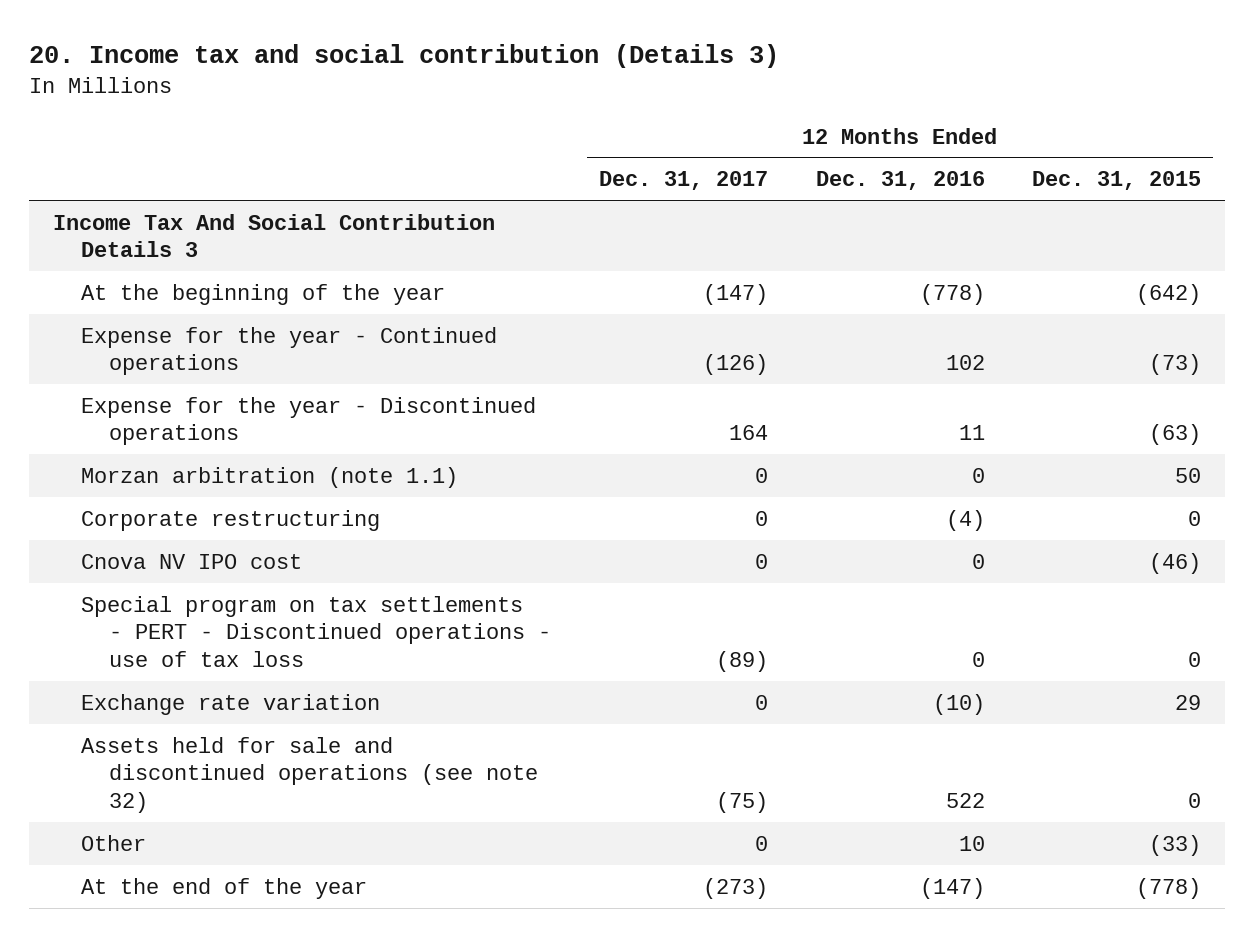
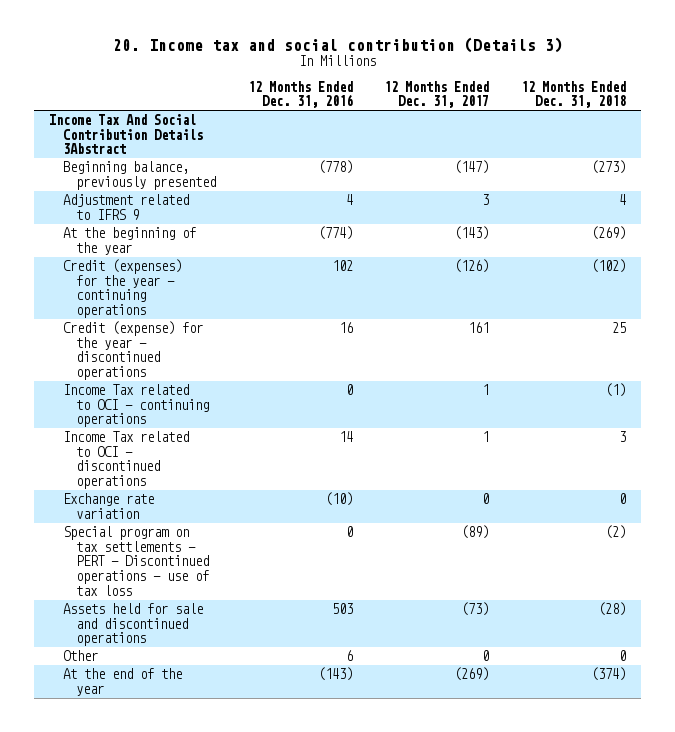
- | 12 Months Ended Dec. 31, 2017 | 12 Months Ended Dec. 31, 2016 | 12 Months Ended Dec. 31, 2015
+ | 12 Months Ended Dec. 31, 2016 | 12 Months Ended Dec. 31, 2017 | 12 Months Ended Dec. 31, 2018
- Income Tax And Social Contribution Details 3
- At the beginning of the year | (147) | (778) | (642)
- Expense for the year - Continued operations | (126) | 102 | (73)
- Expense for the year - Discontinued operations | 164 | 11 | (63)
- Morzan arbitration (note 1.1) | 0 | 0 | 50
- Corporate restructuring | 0 | (4) | 0
- Cnova NV IPO cost | 0 | 0 | (46)
+ Income Tax And Social Contribution Details 3Abstract
+ Beginning balance, previously presented | (778) | (147) | (273)
+ Adjustment related to IFRS 9 | 4 | 3 | 4
+ At the beginning of the year | (774) | (143) | (269)
+ Credit (expenses) for the year - continuing operations | 102 | (126) | (102)
+ Credit (expense) for the year - discontinued operations | 16 | 161 | 25
+ Income Tax related to OCI - continuing operations | 0 | 1 | (1)
+ Income Tax related to OCI - discontinued operations | 14 | 1 | 3
- Assets held for sale and discontinued operations (see note 32) | (75) | 522 | 0
- Other | 0 | 10 | (33)
- At the end of the year | (273) | (147) | (778)
moved down: Special program on tax settlements - PERT - Discontinued operations - use of tax loss | 0 | (89) | (2)
+ Assets held for sale and discontinued operations | 503 | (73) | (28)
+ Other | 6 | 0 | 0
+ At the end of the year | (143) | (269) | (374)

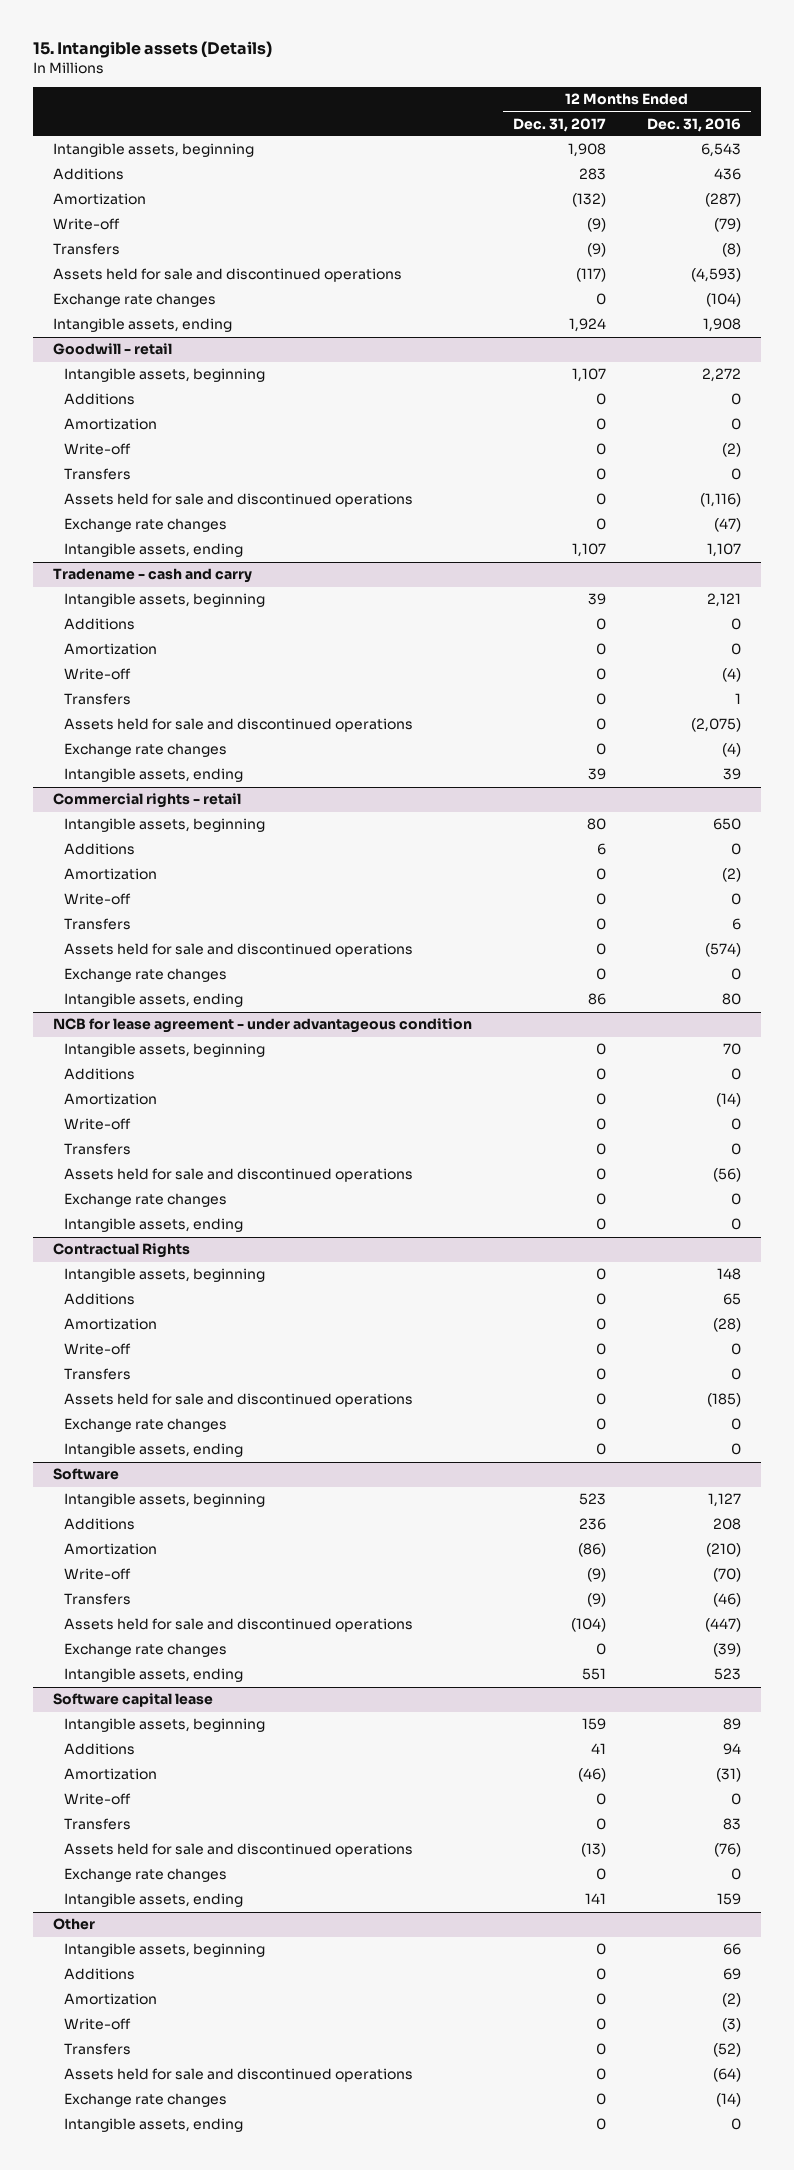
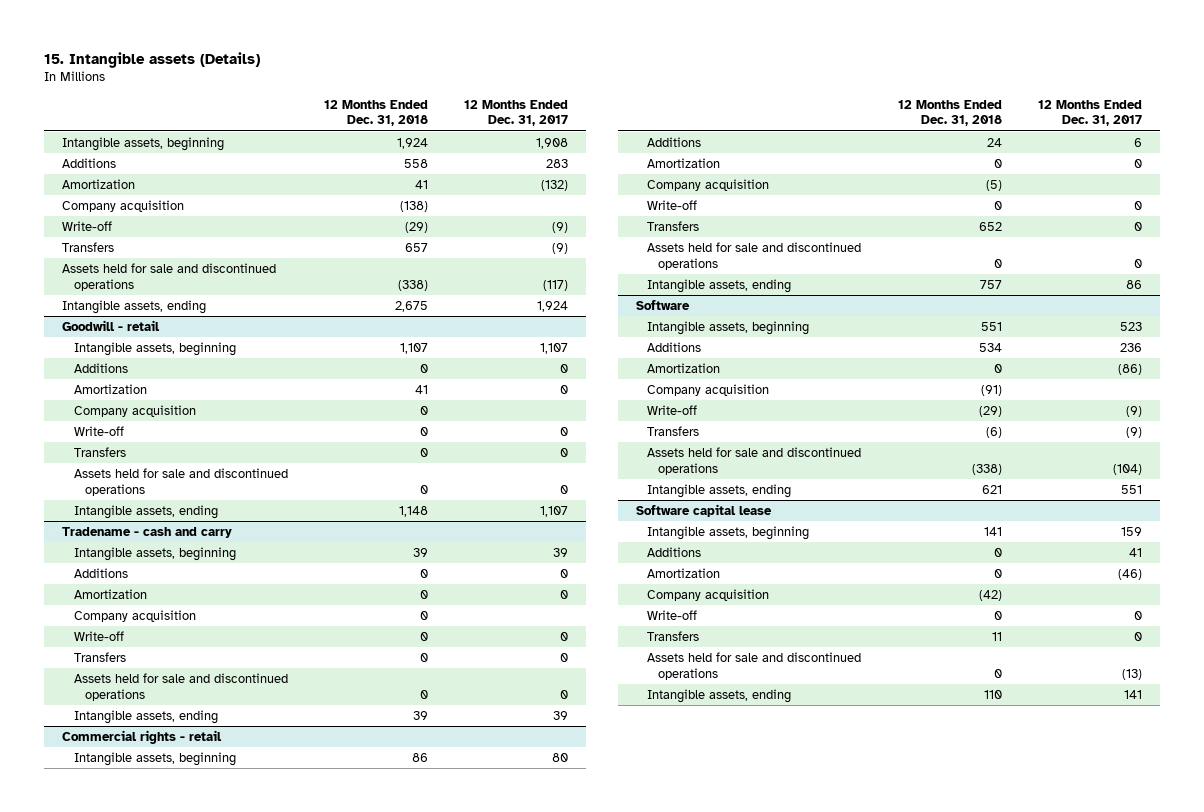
- | 12 Months Ended Dec. 31, 2017 | 12 Months Ended Dec. 31, 2016
+ | 12 Months Ended Dec. 31, 2018 | 12 Months Ended Dec. 31, 2017
+ Company acquisition | (138) |
- Exchange rate changes | 0 | (104)
@ Goodwill - retail
+ Company acquisition | 0 |
- Exchange rate changes | 0 | (47)
@ Tradename - cash and carry
+ Company acquisition | 0 |
- Exchange rate changes | 0 | (4)
@ Commercial rights - retail
+ Company acquisition | (5) |
- Exchange rate changes | 0 | 0
- NCB for lease agreement - under advantageous condition
- Intangible assets, beginning | 0 | 70
- Additions | 0 | 0
- Amortization | 0 | (14)
- Write-off | 0 | 0
- Transfers | 0 | 0
- Assets held for sale and discontinued operations | 0 | (56)
- Exchange rate changes | 0 | 0
- Intangible assets, ending | 0 | 0
- Contractual Rights
- Intangible assets, beginning | 0 | 148
- Additions | 0 | 65
- Amortization | 0 | (28)
- Write-off | 0 | 0
- Transfers | 0 | 0
- Assets held for sale and discontinued operations | 0 | (185)
- Exchange rate changes | 0 | 0
- Intangible assets, ending | 0 | 0
@ Software
+ Company acquisition | (91) |
- Exchange rate changes | 0 | (39)
@ Software capital lease
+ Company acquisition | (42) |
- Exchange rate changes | 0 | 0
- Other
- Intangible assets, beginning | 0 | 66
- Additions | 0 | 69
- Amortization | 0 | (2)
- Write-off | 0 | (3)
- Transfers | 0 | (52)
- Assets held for sale and discontinued operations | 0 | (64)
- Exchange rate changes | 0 | (14)
- Intangible assets, ending | 0 | 0

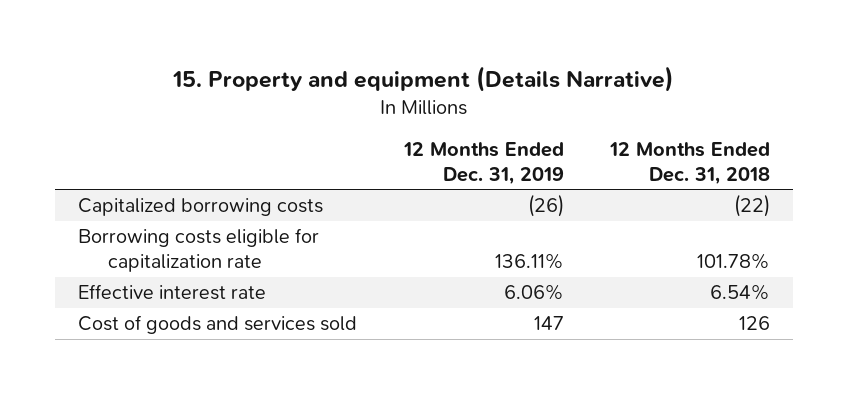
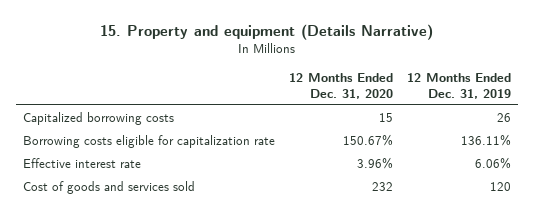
- | 12 Months Ended Dec. 31, 2019 | 12 Months Ended Dec. 31, 2018
+ | 12 Months Ended Dec. 31, 2020 | 12 Months Ended Dec. 31, 2019
- Capitalized borrowing costs | (26) | (22)
+ Capitalized borrowing costs | 15 | 26
- Cost of goods and services sold | 147 | 126
+ Cost of goods and services sold | 232 | 120

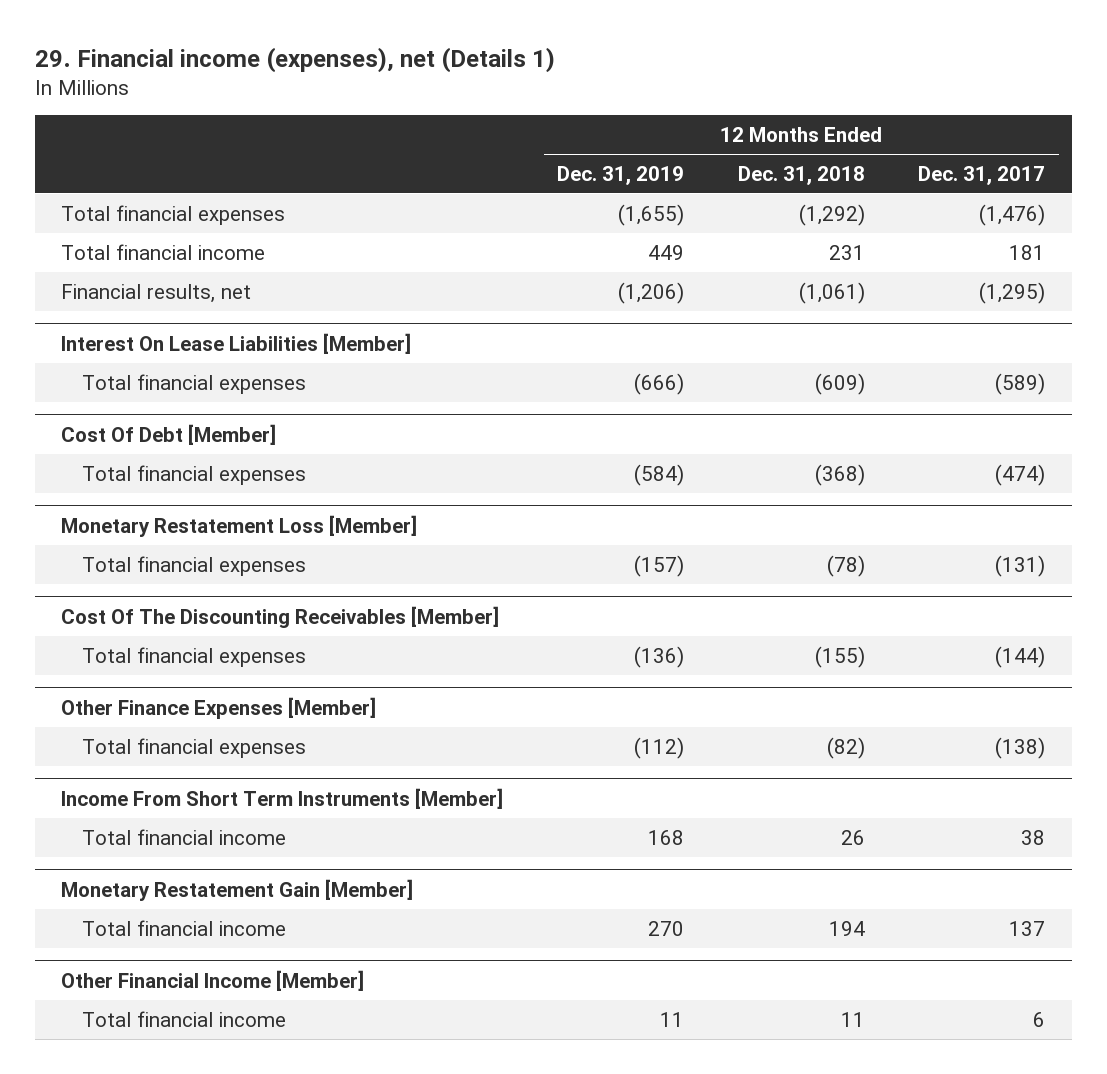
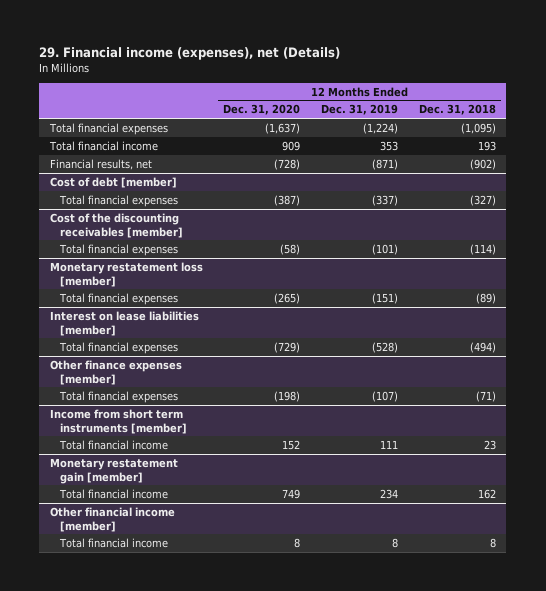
- 29. Financial income (expenses), net (Details 1)
+ 29. Financial income (expenses), net (Details)
- | 12 Months Ended Dec. 31, 2019 | 12 Months Ended Dec. 31, 2018 | 12 Months Ended Dec. 31, 2017
+ | 12 Months Ended Dec. 31, 2020 | 12 Months Ended Dec. 31, 2019 | 12 Months Ended Dec. 31, 2018
- Total financial expenses | (1,655) | (1,292) | (1,476)
- Total financial income | 449 | 231 | 181
- Financial results, net | (1,206) | (1,061) | (1,295)
- Interest On Lease Liabilities [Member]
- Total financial expenses | (666) | (609) | (589)
- Cost Of Debt [Member]
- Total financial expenses | (584) | (368) | (474)
- Monetary Restatement Loss [Member]
- Total financial expenses | (157) | (78) | (131)
- Cost Of The Discounting Receivables [Member]
- Total financial expenses | (136) | (155) | (144)
- Other Finance Expenses [Member]
- Total financial expenses | (112) | (82) | (138)
- Income From Short Term Instruments [Member]
- Total financial income | 168 | 26 | 38
- Monetary Restatement Gain [Member]
- Total financial income | 270 | 194 | 137
- Other Financial Income [Member]
- Total financial income | 11 | 11 | 6
+ Total financial expenses | (1,637) | (1,224) | (1,095)
+ Total financial income | 909 | 353 | 193
+ Financial results, net | (728) | (871) | (902)
+ Cost of debt [member]
+ Total financial expenses | (387) | (337) | (327)
+ Cost of the discounting receivables [member]
+ Total financial expenses | (58) | (101) | (114)
+ Monetary restatement loss [member]
+ Total financial expenses | (265) | (151) | (89)
+ Interest on lease liabilities [member]
+ Total financial expenses | (729) | (528) | (494)
+ Other finance expenses [member]
+ Total financial expenses | (198) | (107) | (71)
+ Income from short term instruments [member]
+ Total financial income | 152 | 111 | 23
+ Monetary restatement gain [member]
+ Total financial income | 749 | 234 | 162
+ Other financial income [member]
+ Total financial income | 8 | 8 | 8

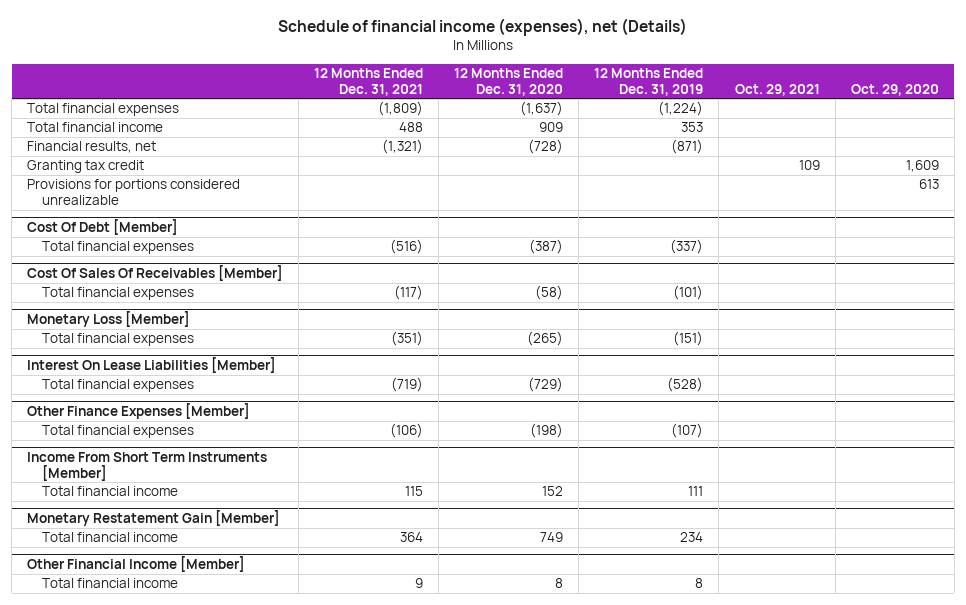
- 29. Financial income (expenses), net (Details)
+ Schedule of financial income (expenses), net (Details)
- | 12 Months Ended Dec. 31, 2020 | 12 Months Ended Dec. 31, 2019 | 12 Months Ended Dec. 31, 2018
+ | 12 Months Ended Dec. 31, 2021 | 12 Months Ended Dec. 31, 2020 | 12 Months Ended Dec. 31, 2019 | Oct. 29, 2021 | Oct. 29, 2020
- Cost of debt [member]
+ Granting tax credit | | | | 109 | 1,609
+ Provisions for portions considered unrealizable | | | | | 613
+ Cost Of Debt [Member]
- Cost of the discounting receivables [member]
+ Cost Of Sales Of Receivables [Member]
- Monetary restatement loss [member]
+ Monetary Loss [Member]
- Interest on lease liabilities [member]
+ Interest On Lease Liabilities [Member]
- Other finance expenses [member]
+ Other Finance Expenses [Member]
- Income from short term instruments [member]
+ Income From Short Term Instruments [Member]
- Monetary restatement gain [member]
+ Monetary Restatement Gain [Member]
- Other financial income [member]
+ Other Financial Income [Member]

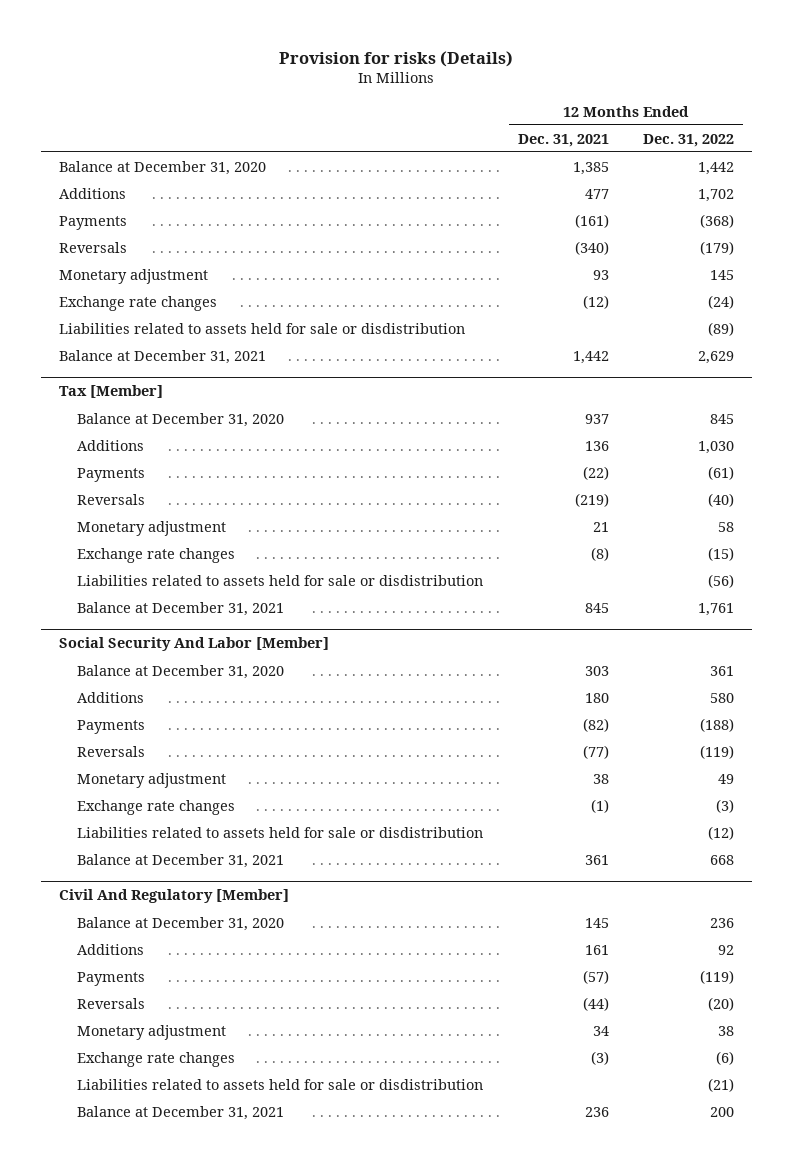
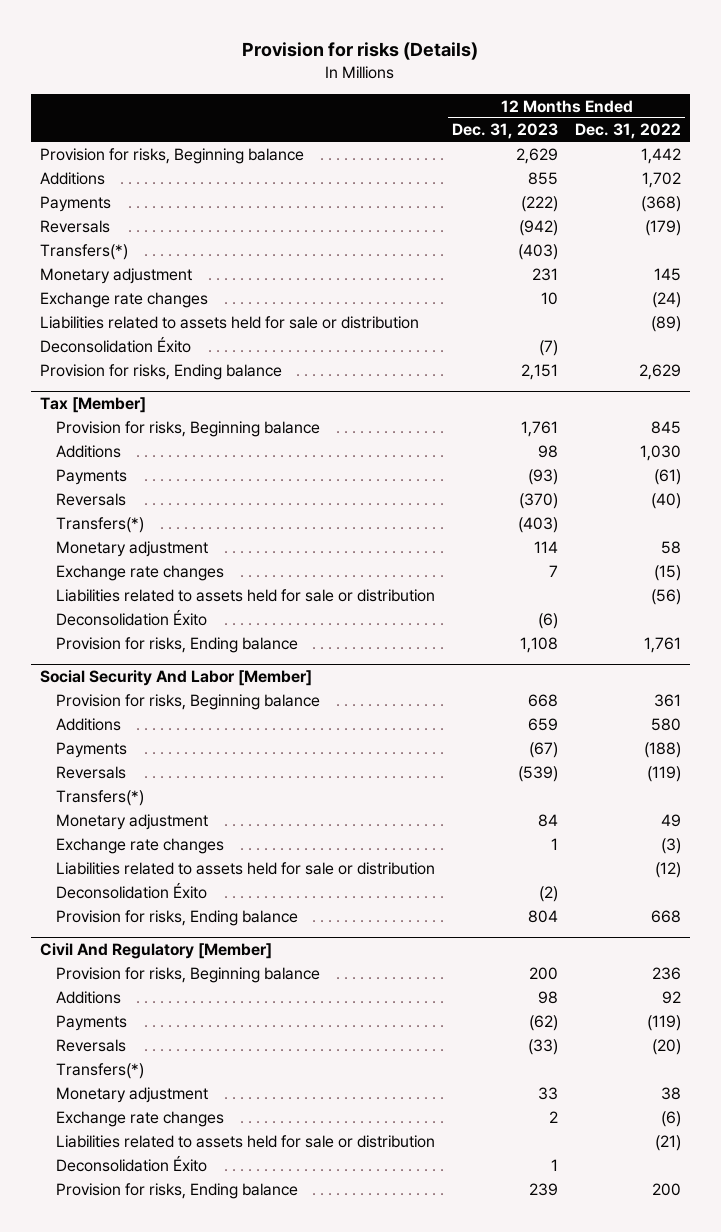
- | 12 Months Ended Dec. 31, 2021 | 12 Months Ended Dec. 31, 2022
+ | 12 Months Ended Dec. 31, 2023 | 12 Months Ended Dec. 31, 2022
- Balance at December 31, 2020 | 1,385 | 1,442
+ Provision for risks, Beginning balance | 2,629 | 1,442
+ Transfers(*) | (403) |
- Liabilities related to assets held for sale or disdistribution | | (89)
- Balance at December 31, 2021 | 1,442 | 2,629
+ Liabilities related to assets held for sale or distribution | | (89)
+ Deconsolidation Éxito | (7) |
+ Provision for risks, Ending balance | 2,151 | 2,629
@ Tax [Member]
- Balance at December 31, 2020 | 937 | 845
+ Provision for risks, Beginning balance | 1,761 | 845
+ Transfers(*) | (403) |
- Liabilities related to assets held for sale or disdistribution | | (56)
- Balance at December 31, 2021 | 845 | 1,761
+ Liabilities related to assets held for sale or distribution | | (56)
+ Deconsolidation Éxito | (6) |
+ Provision for risks, Ending balance | 1,108 | 1,761
@ Social Security And Labor [Member]
- Balance at December 31, 2020 | 303 | 361
+ Provision for risks, Beginning balance | 668 | 361
+ Transfers(*)
- Liabilities related to assets held for sale or disdistribution | | (12)
- Balance at December 31, 2021 | 361 | 668
+ Liabilities related to assets held for sale or distribution | | (12)
+ Deconsolidation Éxito | (2) |
+ Provision for risks, Ending balance | 804 | 668
@ Civil And Regulatory [Member]
- Balance at December 31, 2020 | 145 | 236
+ Provision for risks, Beginning balance | 200 | 236
+ Transfers(*)
- Liabilities related to assets held for sale or disdistribution | | (21)
- Balance at December 31, 2021 | 236 | 200
+ Liabilities related to assets held for sale or distribution | | (21)
+ Deconsolidation Éxito | 1 |
+ Provision for risks, Ending balance | 239 | 200

